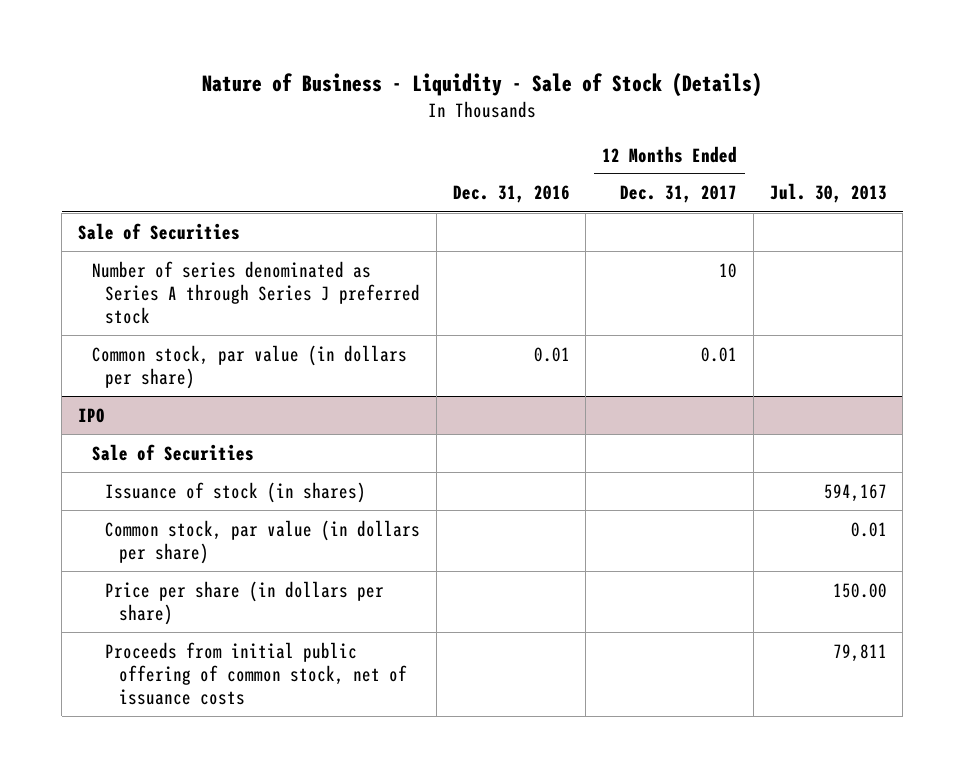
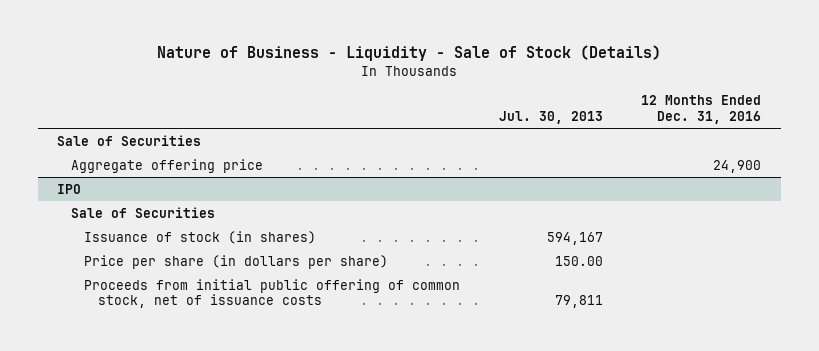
- | Dec. 31, 2016 | 12 Months Ended Dec. 31, 2017 | Jul. 30, 2013
+ | Jul. 30, 2013 | 12 Months Ended Dec. 31, 2016
- Number of series denominated as Series A through Series J preferred stock | | 10 |
- Common stock, par value (in dollars per share) | 0.01 | 0.01 |
+ Aggregate offering price | | 24,900
@ IPO
- Common stock, par value (in dollars per share) | | | 0.01

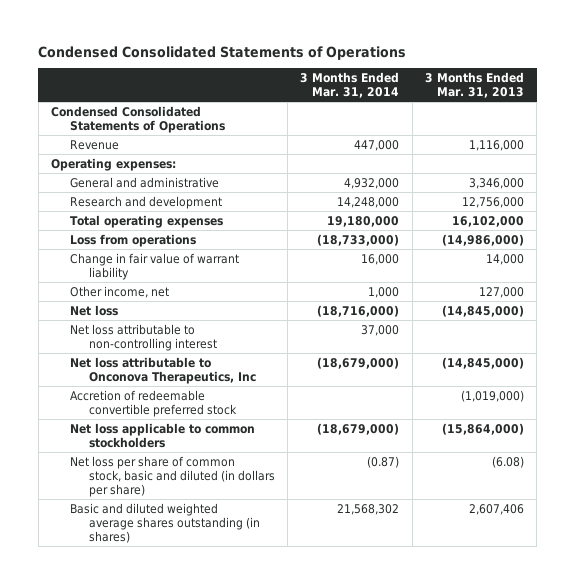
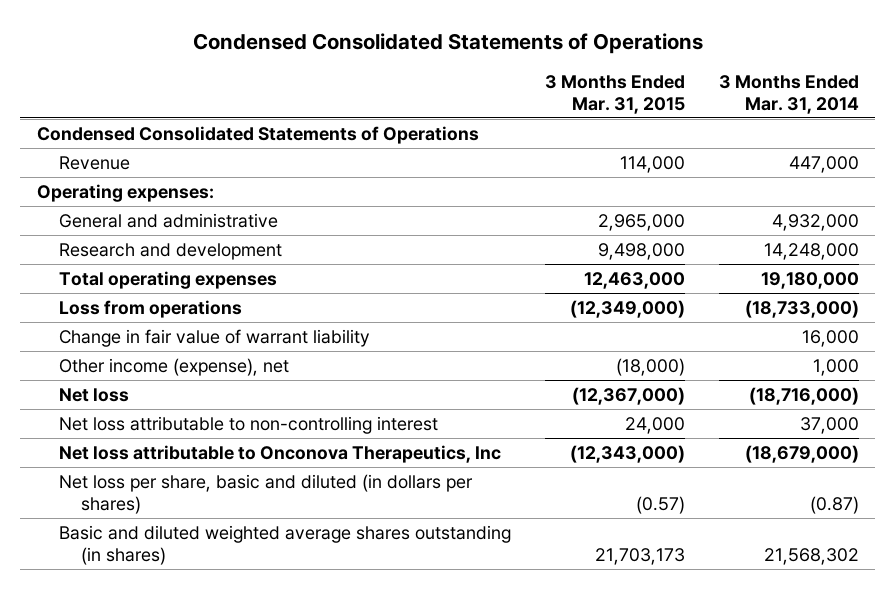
- | 3 Months Ended Mar. 31, 2014 | 3 Months Ended Mar. 31, 2013
+ | 3 Months Ended Mar. 31, 2015 | 3 Months Ended Mar. 31, 2014
- Other income, net | 1,000 | 127,000
+ Other income (expense), net | (18,000) | 1,000
- Accretion of redeemable convertible preferred stock | | (1,019,000)
- Net loss applicable to common stockholders | (18,679,000) | (15,864,000)
- Net loss per share of common stock, basic and diluted (in dollars per share) | (0.87) | (6.08)
+ Net loss per share, basic and diluted (in dollars per shares) | (0.57) | (0.87)

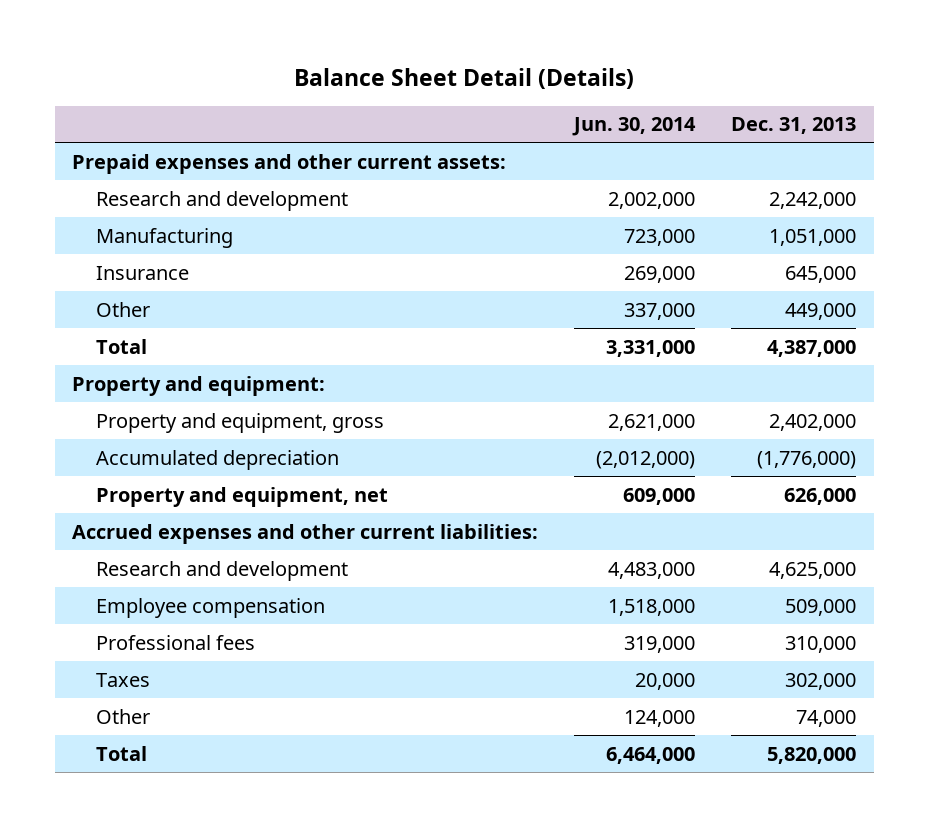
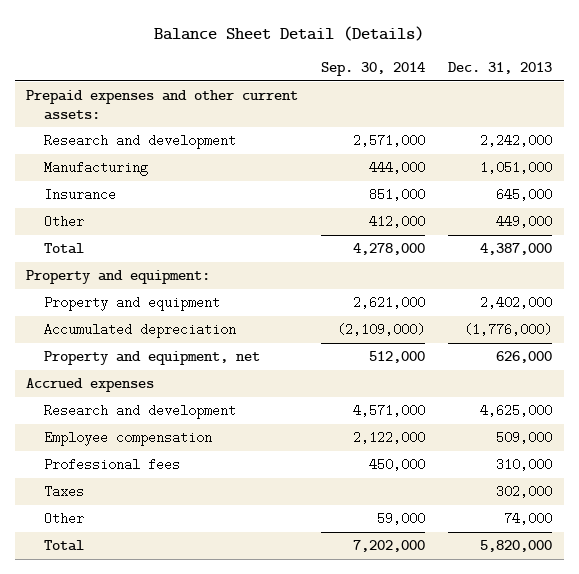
- | Jun. 30, 2014 | Dec. 31, 2013
+ | Sep. 30, 2014 | Dec. 31, 2013
- Property and equipment, gross | 2,621,000 | 2,402,000
+ Property and equipment | 2,621,000 | 2,402,000
- Accrued expenses and other current liabilities:
+ Accrued expenses

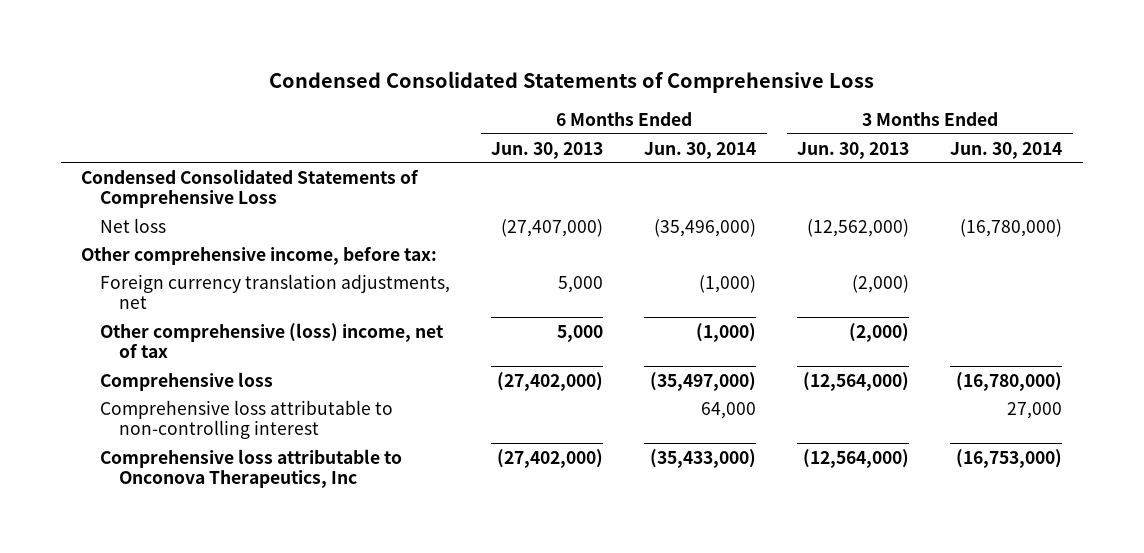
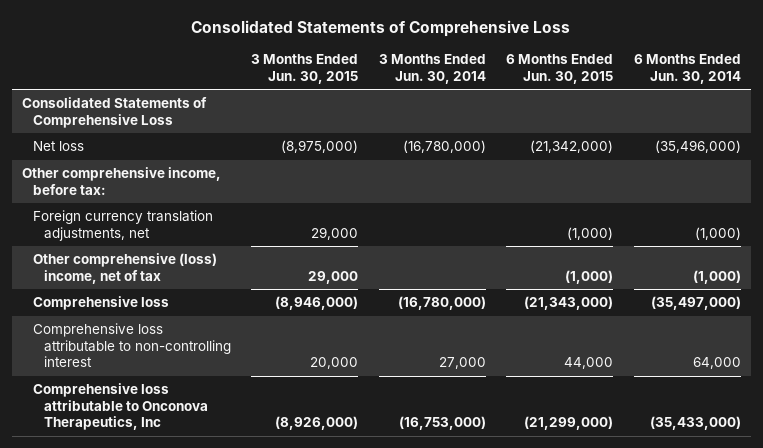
- Condensed Consolidated Statements of Comprehensive Loss
+ Consolidated Statements of Comprehensive Loss
- | 6 Months Ended Jun. 30, 2013 | 6 Months Ended Jun. 30, 2014 | 3 Months Ended Jun. 30, 2013 | 3 Months Ended Jun. 30, 2014
+ | 3 Months Ended Jun. 30, 2015 | 3 Months Ended Jun. 30, 2014 | 6 Months Ended Jun. 30, 2015 | 6 Months Ended Jun. 30, 2014
- Condensed Consolidated Statements of Comprehensive Loss
+ Consolidated Statements of Comprehensive Loss

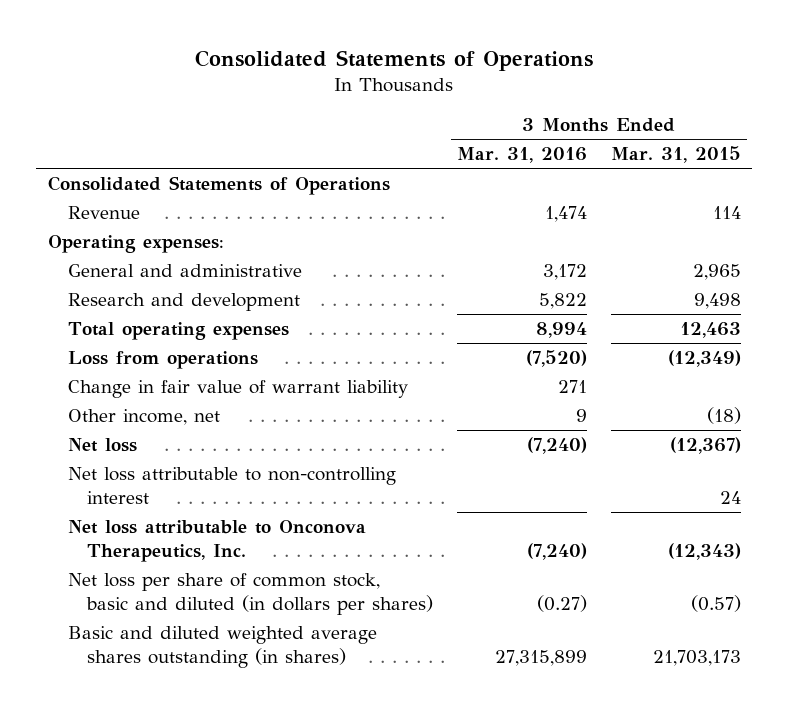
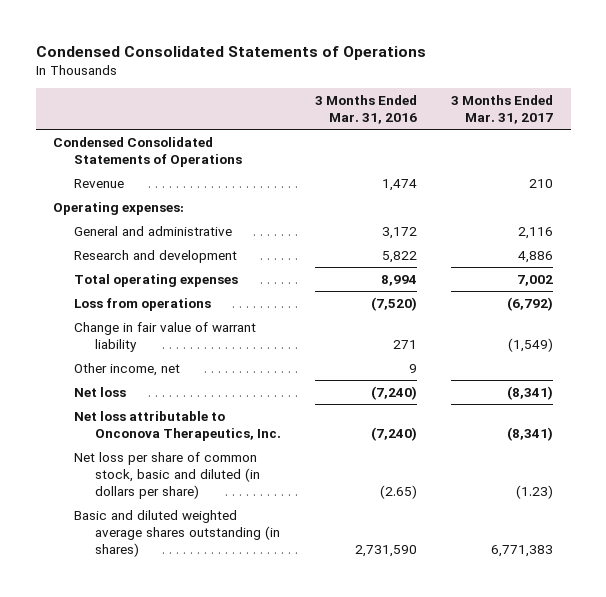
- Consolidated Statements of Operations
+ Condensed Consolidated Statements of Operations
- | 3 Months Ended Mar. 31, 2016 | 3 Months Ended Mar. 31, 2015
+ | 3 Months Ended Mar. 31, 2016 | 3 Months Ended Mar. 31, 2017
- Consolidated Statements of Operations
+ Condensed Consolidated Statements of Operations
- Net loss attributable to non-controlling interest | | 24
- Net loss per share of common stock, basic and diluted (in dollars per shares) | (0.27) | (0.57)
- Basic and diluted weighted average shares outstanding (in shares) | 27,315,899 | 21,703,173
+ Net loss per share of common stock, basic and diluted (in dollars per share) | (2.65) | (1.23)
+ Basic and diluted weighted average shares outstanding (in shares) | 2,731,590 | 6,771,383

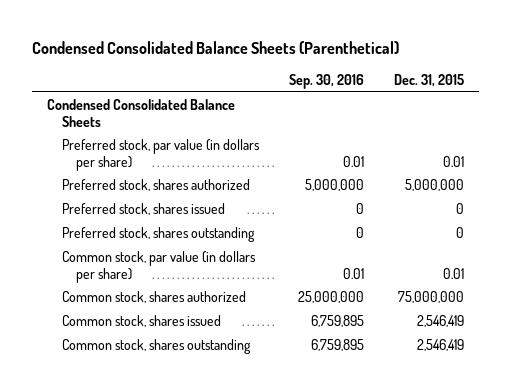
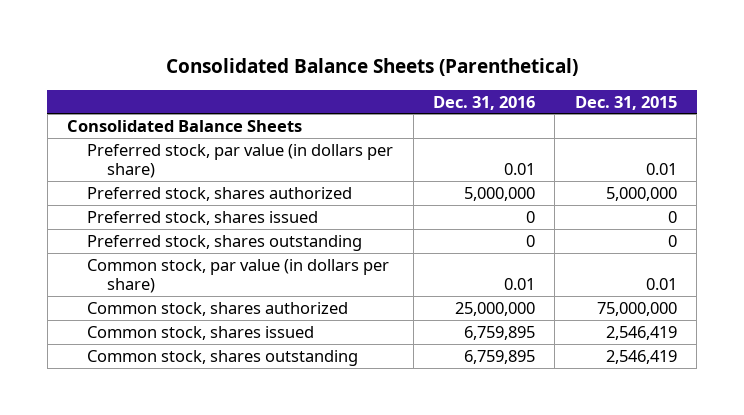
- Condensed Consolidated Balance Sheets (Parenthetical)
+ Consolidated Balance Sheets (Parenthetical)
- | Sep. 30, 2016 | Dec. 31, 2015
+ | Dec. 31, 2016 | Dec. 31, 2015
- Condensed Consolidated Balance Sheets
+ Consolidated Balance Sheets

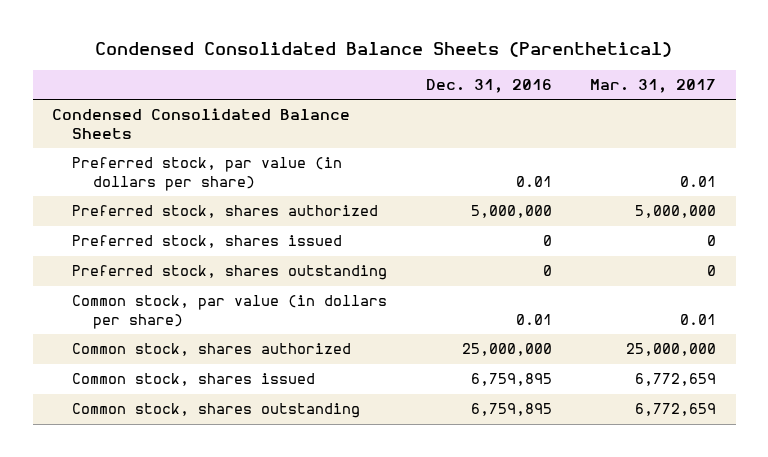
- Consolidated Balance Sheets (Parenthetical)
+ Condensed Consolidated Balance Sheets (Parenthetical)
- | Dec. 31, 2016 | Dec. 31, 2015
+ | Dec. 31, 2016 | Mar. 31, 2017
- Consolidated Balance Sheets
+ Condensed Consolidated Balance Sheets

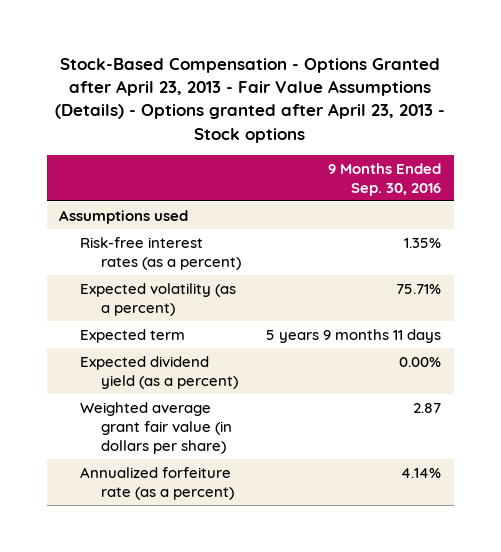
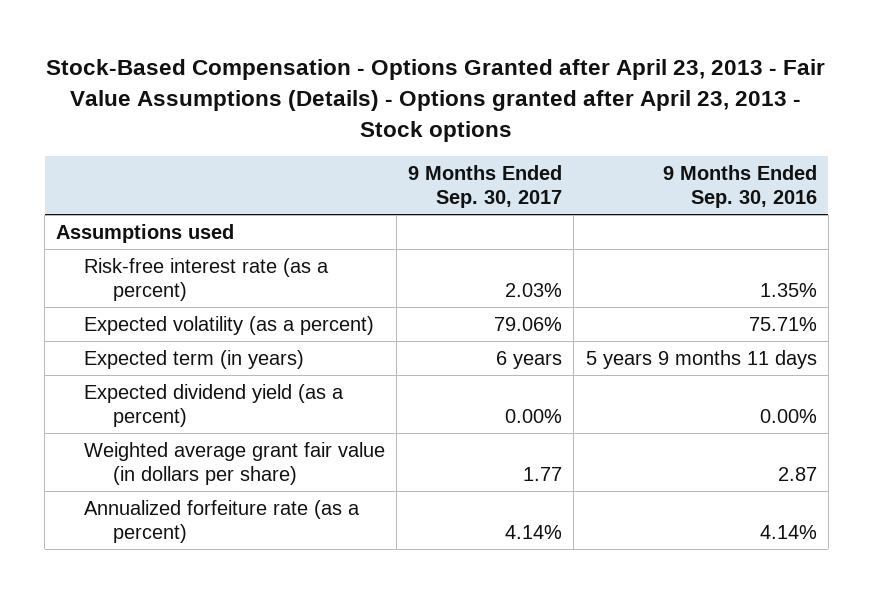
- | 9 Months Ended Sep. 30, 2016
+ | 9 Months Ended Sep. 30, 2017 | 9 Months Ended Sep. 30, 2016
- Risk-free interest rates (as a percent) | 1.35%
+ Risk-free interest rate (as a percent) | 2.03% | 1.35%
- Expected term | 5 years 9 months 11 days
+ Expected term (in years) | 6 years | 5 years 9 months 11 days

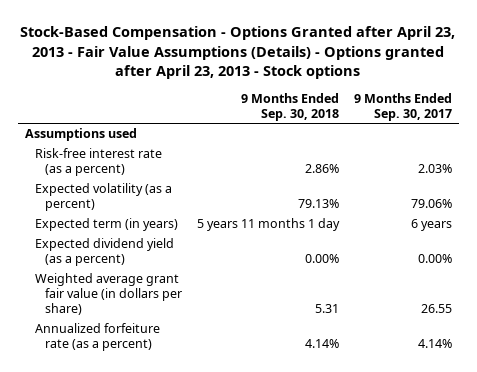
- | 9 Months Ended Sep. 30, 2017 | 9 Months Ended Sep. 30, 2016
+ | 9 Months Ended Sep. 30, 2018 | 9 Months Ended Sep. 30, 2017
- Weighted average grant fair value (in dollars per share) | 1.77 | 2.87
+ Weighted average grant fair value (in dollars per share) | 5.31 | 26.55

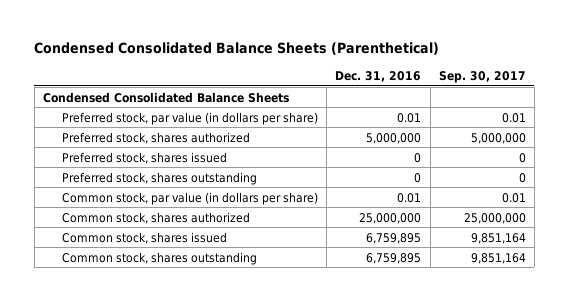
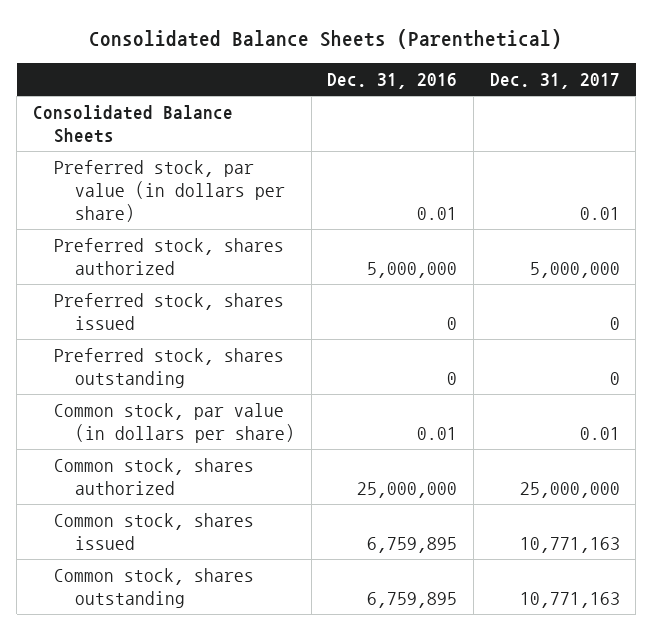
- Condensed Consolidated Balance Sheets (Parenthetical)
+ Consolidated Balance Sheets (Parenthetical)
- | Dec. 31, 2016 | Sep. 30, 2017
+ | Dec. 31, 2016 | Dec. 31, 2017
- Condensed Consolidated Balance Sheets
+ Consolidated Balance Sheets

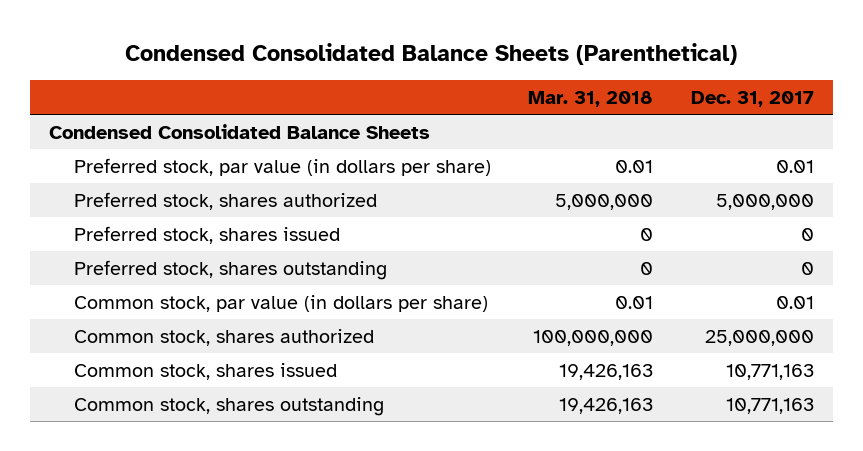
- Consolidated Balance Sheets (Parenthetical)
+ Condensed Consolidated Balance Sheets (Parenthetical)
- | Dec. 31, 2016 | Dec. 31, 2017
+ | Mar. 31, 2018 | Dec. 31, 2017
- Consolidated Balance Sheets
+ Condensed Consolidated Balance Sheets

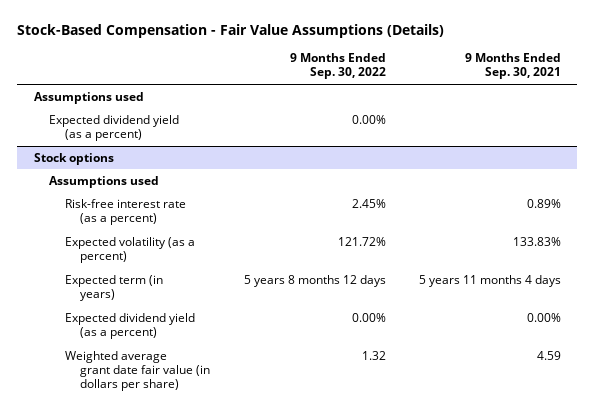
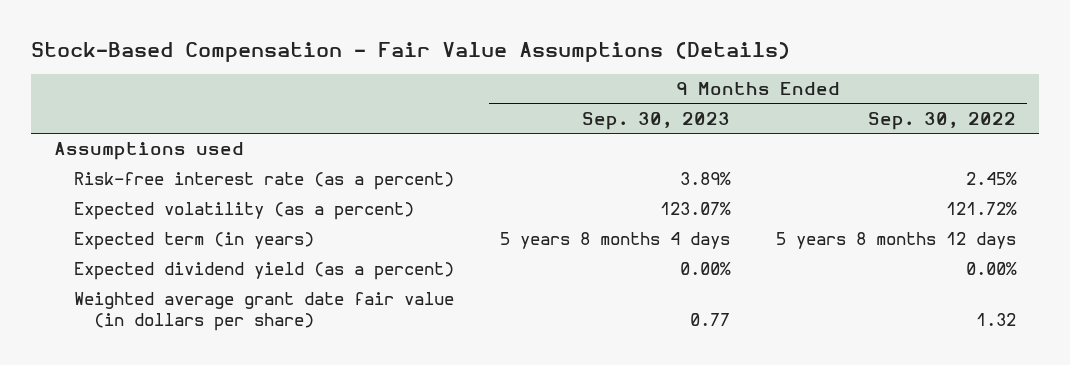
- | 9 Months Ended Sep. 30, 2022 | 9 Months Ended Sep. 30, 2021
+ | 9 Months Ended Sep. 30, 2023 | 9 Months Ended Sep. 30, 2022
- Expected dividend yield (as a percent) | 0.00% |
- Stock options
- Assumptions used

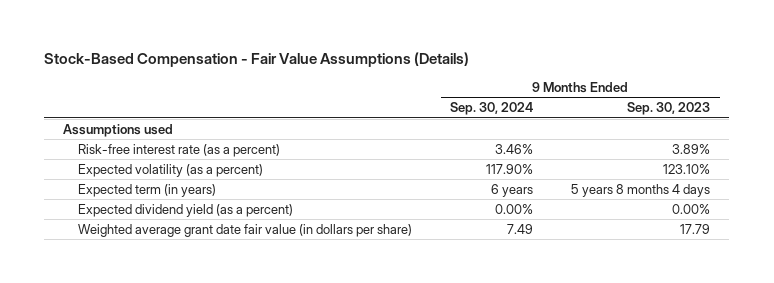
- | 9 Months Ended Sep. 30, 2023 | 9 Months Ended Sep. 30, 2022
+ | 9 Months Ended Sep. 30, 2024 | 9 Months Ended Sep. 30, 2023
- Expected volatility (as a percent) | 123.07% | 121.72%
+ Expected volatility (as a percent) | 117.90% | 123.10%
- Weighted average grant date fair value (in dollars per share) | 0.77 | 1.32
+ Weighted average grant date fair value (in dollars per share) | 7.49 | 17.79

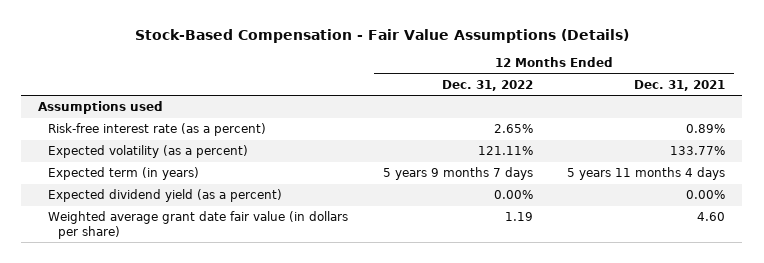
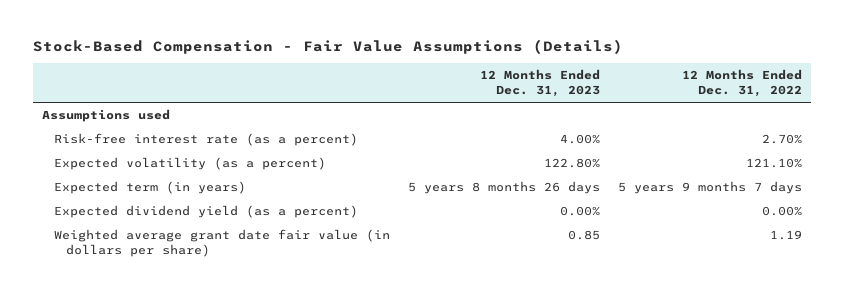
- | 12 Months Ended Dec. 31, 2022 | 12 Months Ended Dec. 31, 2021
+ | 12 Months Ended Dec. 31, 2023 | 12 Months Ended Dec. 31, 2022
- Risk-free interest rate (as a percent) | 2.65% | 0.89%
- Expected volatility (as a percent) | 121.11% | 133.77%
+ Risk-free interest rate (as a percent) | 4.00% | 2.70%
+ Expected volatility (as a percent) | 122.80% | 121.10%

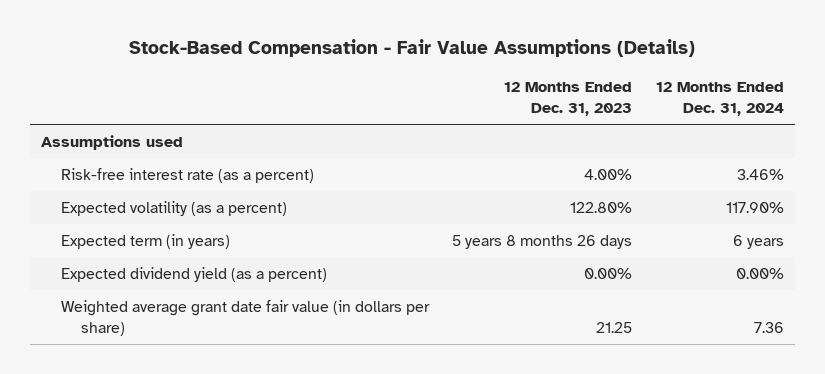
- | 12 Months Ended Dec. 31, 2023 | 12 Months Ended Dec. 31, 2022
+ | 12 Months Ended Dec. 31, 2023 | 12 Months Ended Dec. 31, 2024
- Weighted average grant date fair value (in dollars per share) | 0.85 | 1.19
+ Weighted average grant date fair value (in dollars per share) | 21.25 | 7.36

